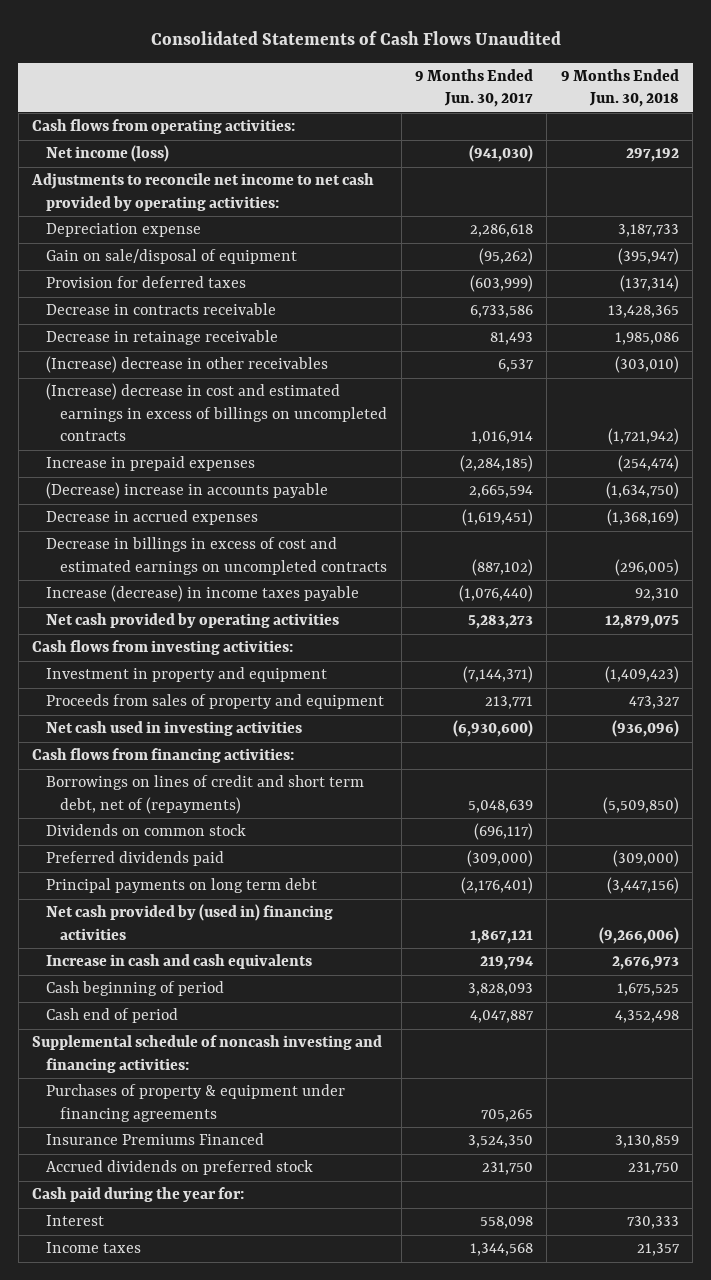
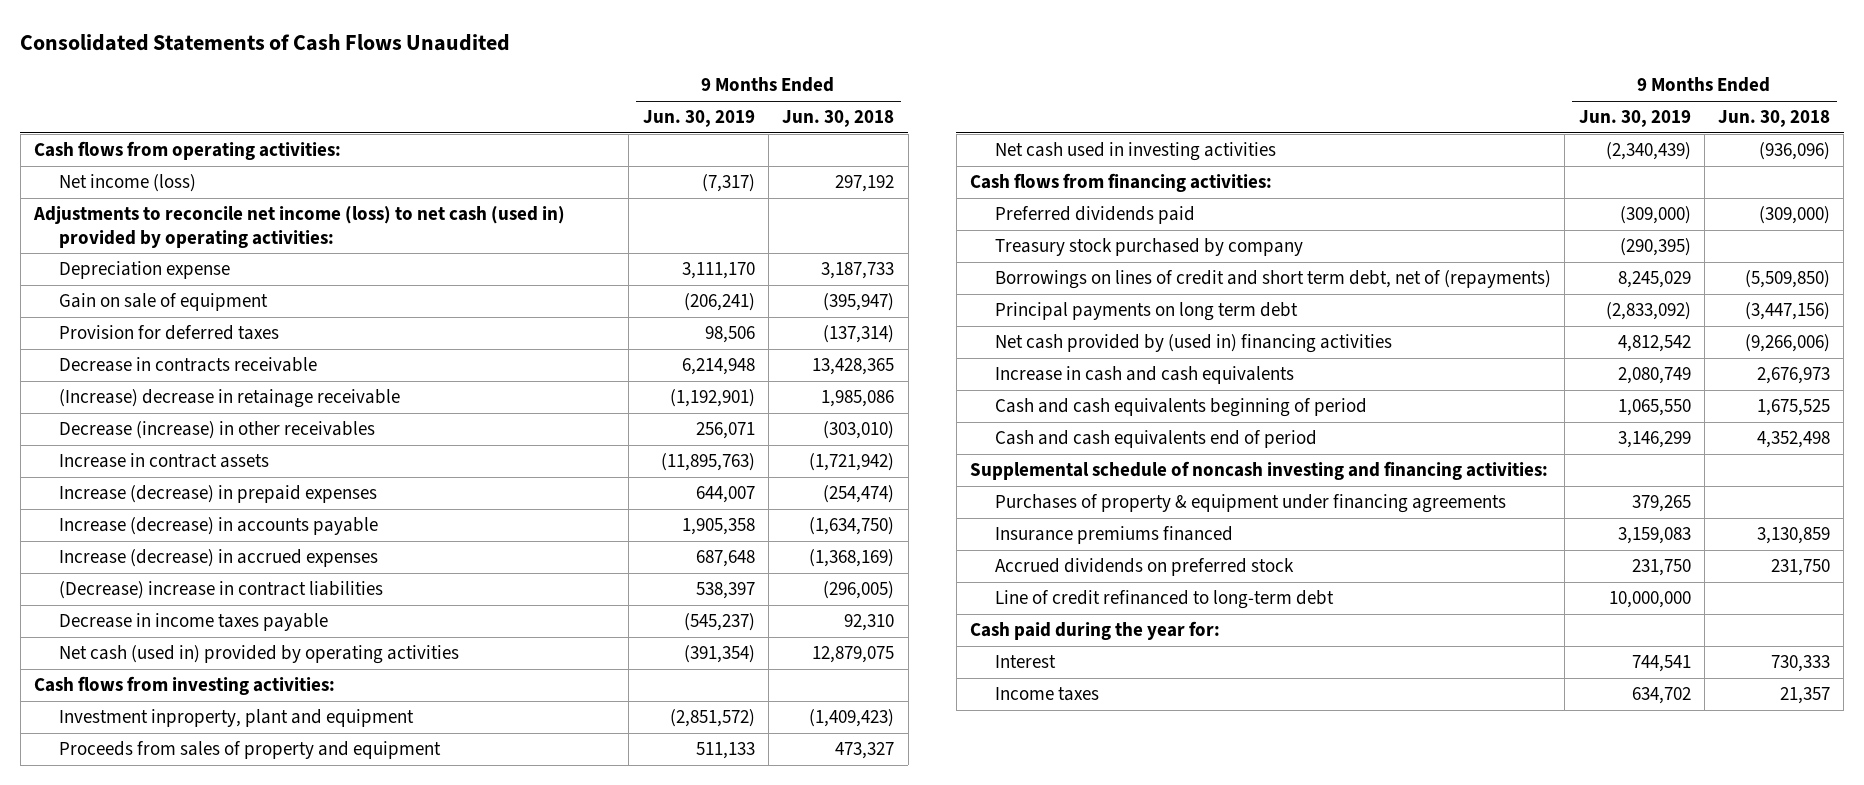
- | 9 Months Ended Jun. 30, 2017 | 9 Months Ended Jun. 30, 2018
+ | 9 Months Ended Jun. 30, 2019 | 9 Months Ended Jun. 30, 2018
- Adjustments to reconcile net income to net cash provided by operating activities:
+ Adjustments to reconcile net income (loss) to net cash (used in) provided by operating activities:
- Gain on sale/disposal of equipment | (95,262) | (395,947)
+ Gain on sale of equipment | (206,241) | (395,947)
- Decrease in retainage receivable | 81,493 | 1,985,086
- (Increase) decrease in other receivables | 6,537 | (303,010)
- (Increase) decrease in cost and estimated earnings in excess of billings on uncompleted contracts | 1,016,914 | (1,721,942)
- Increase in prepaid expenses | (2,284,185) | (254,474)
- (Decrease) increase in accounts payable | 2,665,594 | (1,634,750)
- Decrease in accrued expenses | (1,619,451) | (1,368,169)
- Decrease in billings in excess of cost and estimated earnings on uncompleted contracts | (887,102) | (296,005)
- Increase (decrease) in income taxes payable | (1,076,440) | 92,310
- Net cash provided by operating activities | 5,283,273 | 12,879,075
+ (Increase) decrease in retainage receivable | (1,192,901) | 1,985,086
+ Decrease (increase) in other receivables | 256,071 | (303,010)
+ Increase in contract assets | (11,895,763) | (1,721,942)
+ Increase (decrease) in prepaid expenses | 644,007 | (254,474)
+ Increase (decrease) in accounts payable | 1,905,358 | (1,634,750)
+ Increase (decrease) in accrued expenses | 687,648 | (1,368,169)
+ (Decrease) increase in contract liabilities | 538,397 | (296,005)
+ Decrease in income taxes payable | (545,237) | 92,310
+ Net cash (used in) provided by operating activities | (391,354) | 12,879,075
- Investment in property and equipment | (7,144,371) | (1,409,423)
+ Investment inproperty, plant and equipment | (2,851,572) | (1,409,423)
- Dividends on common stock | (696,117) |
+ Treasury stock purchased by company | (290,395) |
moved down: Borrowings on lines of credit and short term debt, net of (repayments) | 8,245,029 | (5,509,850)
- Cash beginning of period | 3,828,093 | 1,675,525
- Cash end of period | 4,047,887 | 4,352,498
+ Cash and cash equivalents beginning of period | 1,065,550 | 1,675,525
+ Cash and cash equivalents end of period | 3,146,299 | 4,352,498
- Insurance Premiums Financed | 3,524,350 | 3,130,859
+ Insurance premiums financed | 3,159,083 | 3,130,859
+ Line of credit refinanced to long-term debt | 10,000,000 |

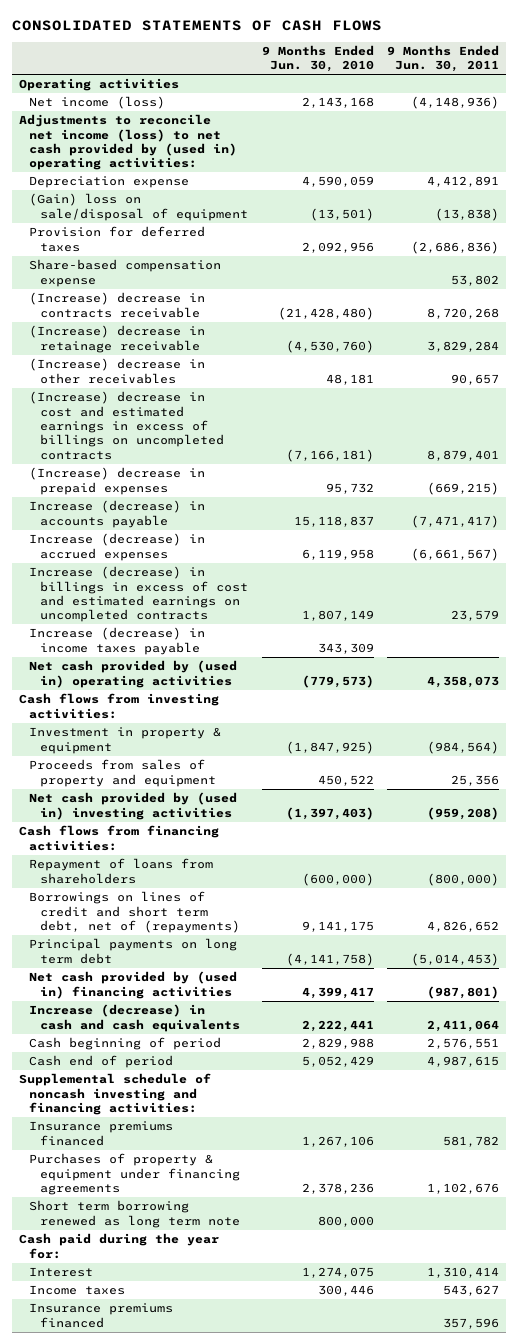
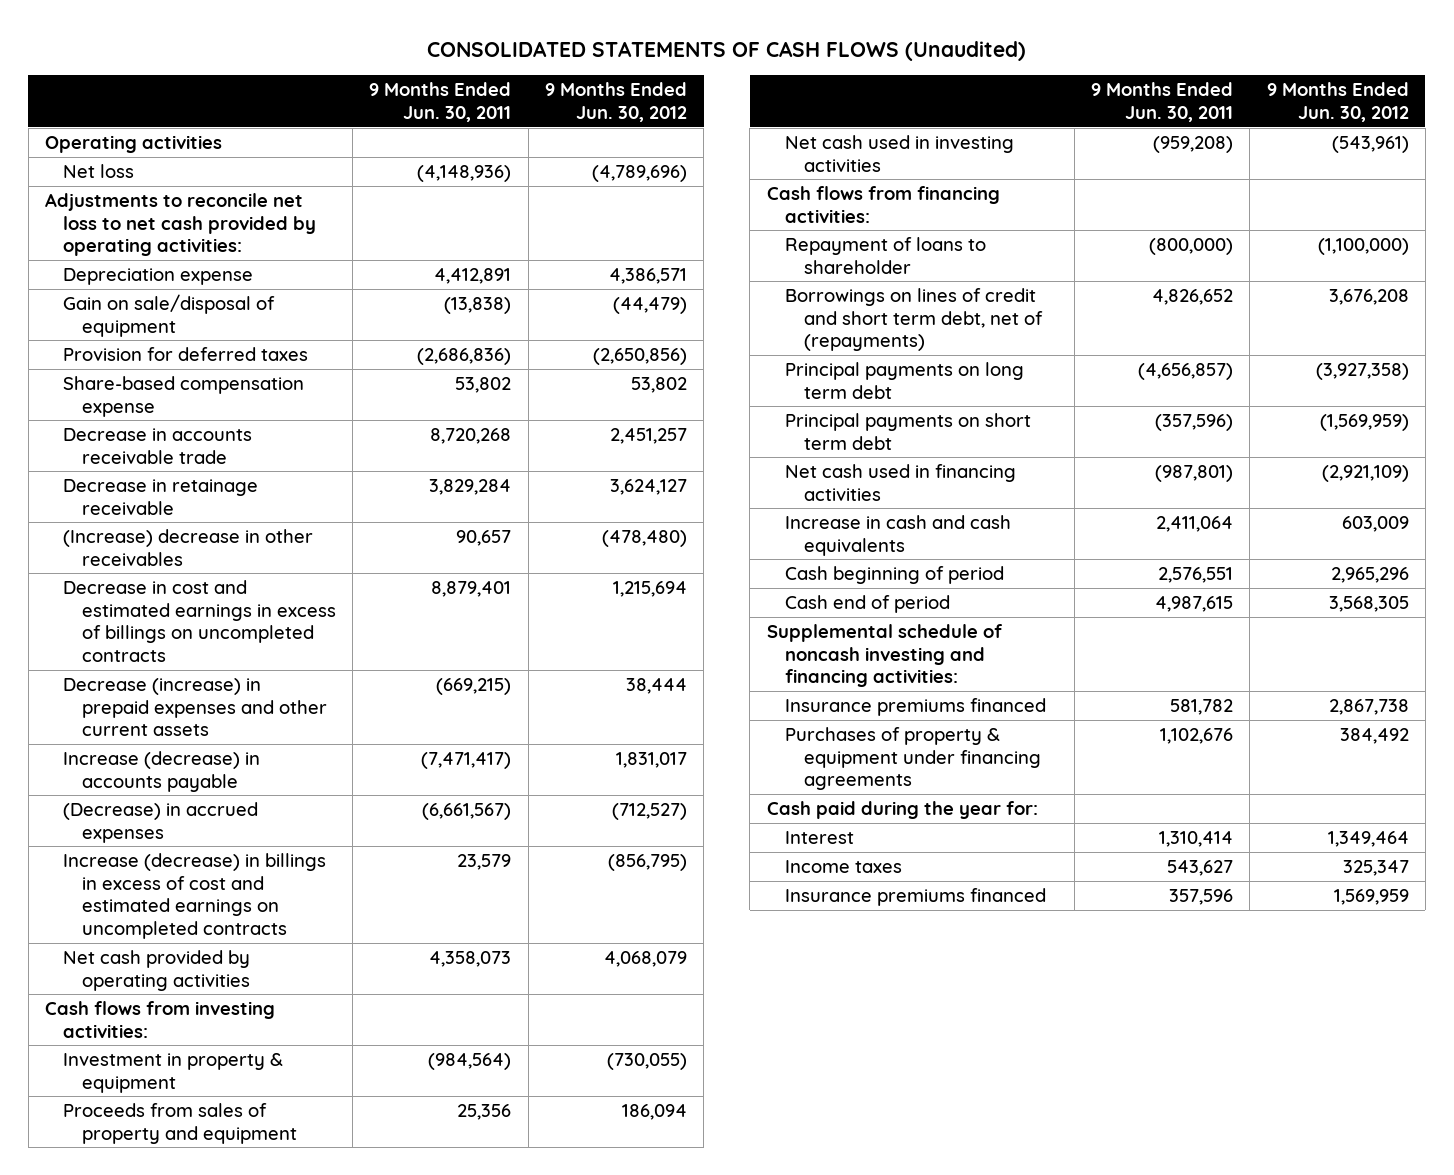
- CONSOLIDATED STATEMENTS OF CASH FLOWS
+ CONSOLIDATED STATEMENTS OF CASH FLOWS (Unaudited)
- | 9 Months Ended Jun. 30, 2010 | 9 Months Ended Jun. 30, 2011
+ | 9 Months Ended Jun. 30, 2011 | 9 Months Ended Jun. 30, 2012
- Net income (loss) | 2,143,168 | (4,148,936)
- Adjustments to reconcile net income (loss) to net cash provided by (used in) operating activities:
+ Net loss | (4,148,936) | (4,789,696)
+ Adjustments to reconcile net loss to net cash provided by operating activities:
- (Gain) loss on sale/disposal of equipment | (13,501) | (13,838)
+ Gain on sale/disposal of equipment | (13,838) | (44,479)
- (Increase) decrease in contracts receivable | (21,428,480) | 8,720,268
- (Increase) decrease in retainage receivable | (4,530,760) | 3,829,284
+ Decrease in accounts receivable trade | 8,720,268 | 2,451,257
+ Decrease in retainage receivable | 3,829,284 | 3,624,127
- (Increase) decrease in cost and estimated earnings in excess of billings on uncompleted contracts | (7,166,181) | 8,879,401
- (Increase) decrease in prepaid expenses | 95,732 | (669,215)
+ Decrease in cost and estimated earnings in excess of billings on uncompleted contracts | 8,879,401 | 1,215,694
+ Decrease (increase) in prepaid expenses and other current assets | (669,215) | 38,444
- Increase (decrease) in accrued expenses | 6,119,958 | (6,661,567)
+ (Decrease) in accrued expenses | (6,661,567) | (712,527)
- Increase (decrease) in income taxes payable | 343,309 |
- Net cash provided by (used in) operating activities | (779,573) | 4,358,073
+ Net cash provided by operating activities | 4,358,073 | 4,068,079
- Net cash provided by (used in) investing activities | (1,397,403) | (959,208)
+ Net cash used in investing activities | (959,208) | (543,961)
- Repayment of loans from shareholders | (600,000) | (800,000)
+ Repayment of loans to shareholder | (800,000) | (1,100,000)
- Principal payments on long term debt | (4,141,758) | (5,014,453)
- Net cash provided by (used in) financing activities | 4,399,417 | (987,801)
- Increase (decrease) in cash and cash equivalents | 2,222,441 | 2,411,064
+ Principal payments on long term debt | (4,656,857) | (3,927,358)
+ Principal payments on short term debt | (357,596) | (1,569,959)
+ Net cash used in financing activities | (987,801) | (2,921,109)
+ Increase in cash and cash equivalents | 2,411,064 | 603,009
- Short term borrowing renewed as long term note | 800,000 |

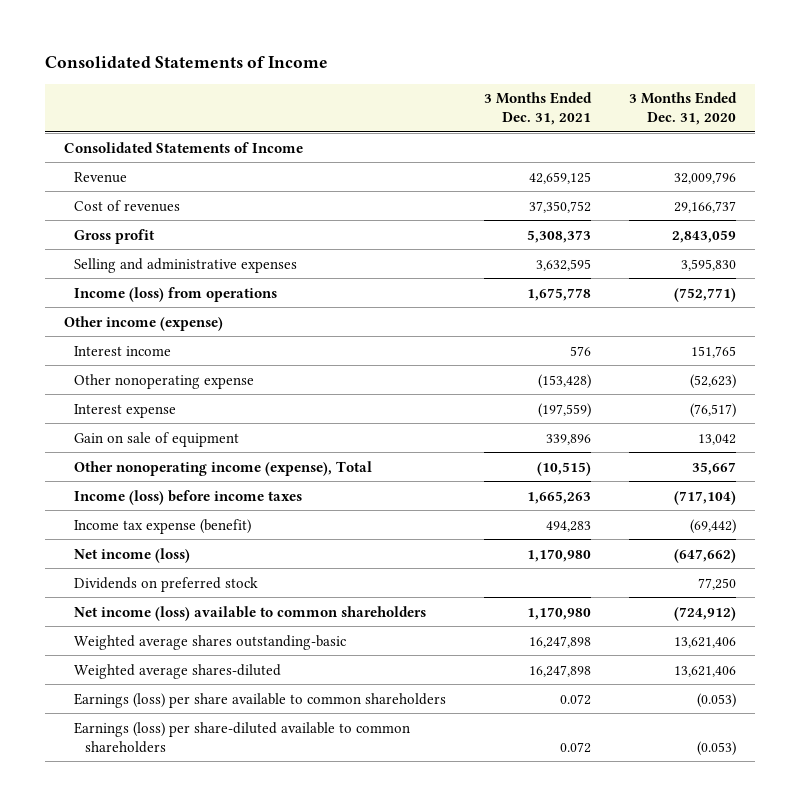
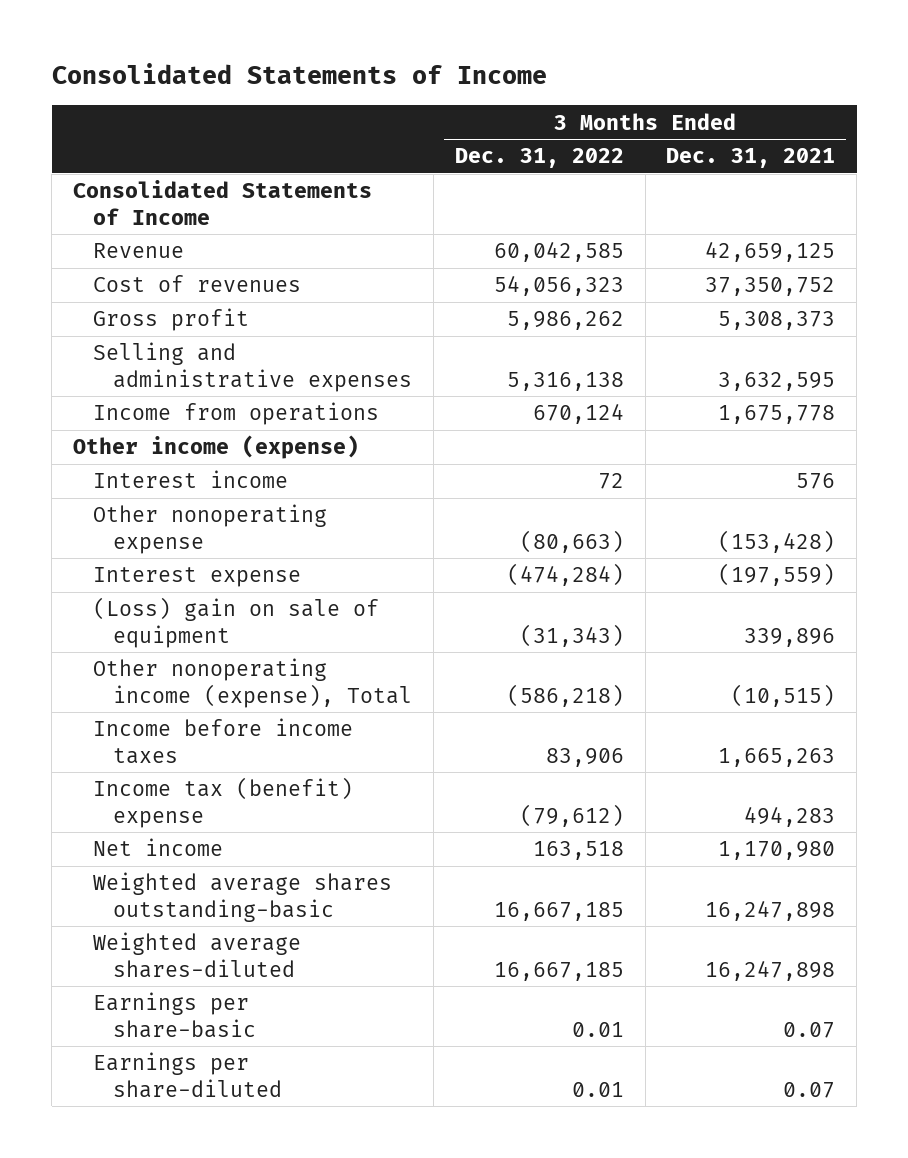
- | 3 Months Ended Dec. 31, 2021 | 3 Months Ended Dec. 31, 2020
+ | 3 Months Ended Dec. 31, 2022 | 3 Months Ended Dec. 31, 2021
- Income (loss) from operations | 1,675,778 | (752,771)
+ Income from operations | 670,124 | 1,675,778
- Gain on sale of equipment | 339,896 | 13,042
+ (Loss) gain on sale of equipment | (31,343) | 339,896
- Income (loss) before income taxes | 1,665,263 | (717,104)
- Income tax expense (benefit) | 494,283 | (69,442)
- Net income (loss) | 1,170,980 | (647,662)
- Dividends on preferred stock | | 77,250
- Net income (loss) available to common shareholders | 1,170,980 | (724,912)
+ Income before income taxes | 83,906 | 1,665,263
+ Income tax (benefit) expense | (79,612) | 494,283
+ Net income | 163,518 | 1,170,980
- Earnings (loss) per share available to common shareholders | 0.072 | (0.053)
- Earnings (loss) per share-diluted available to common shareholders | 0.072 | (0.053)
+ Earnings per share-basic | 0.01 | 0.07
+ Earnings per share-diluted | 0.01 | 0.07

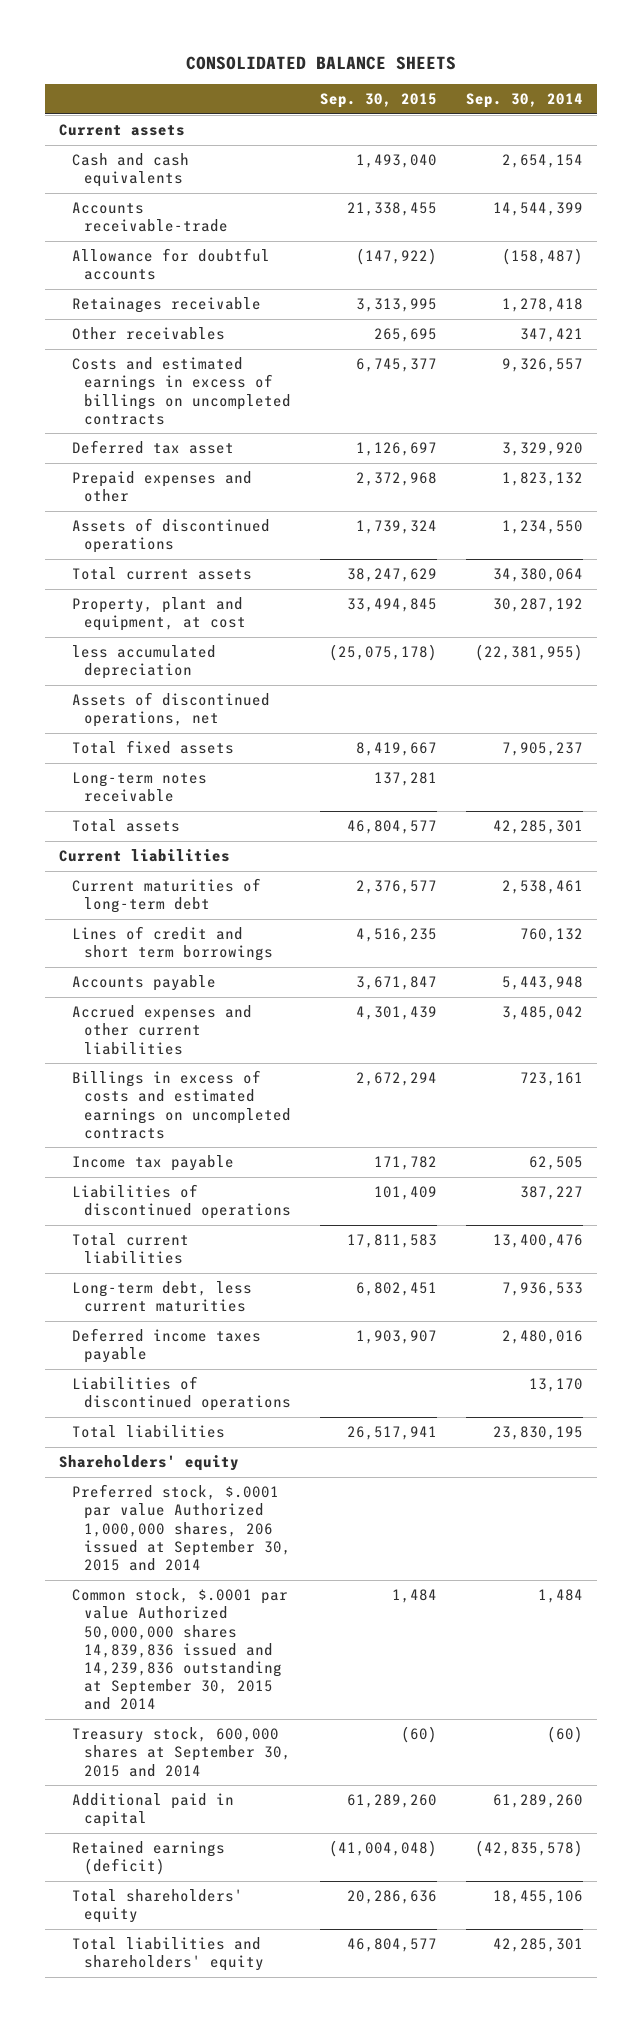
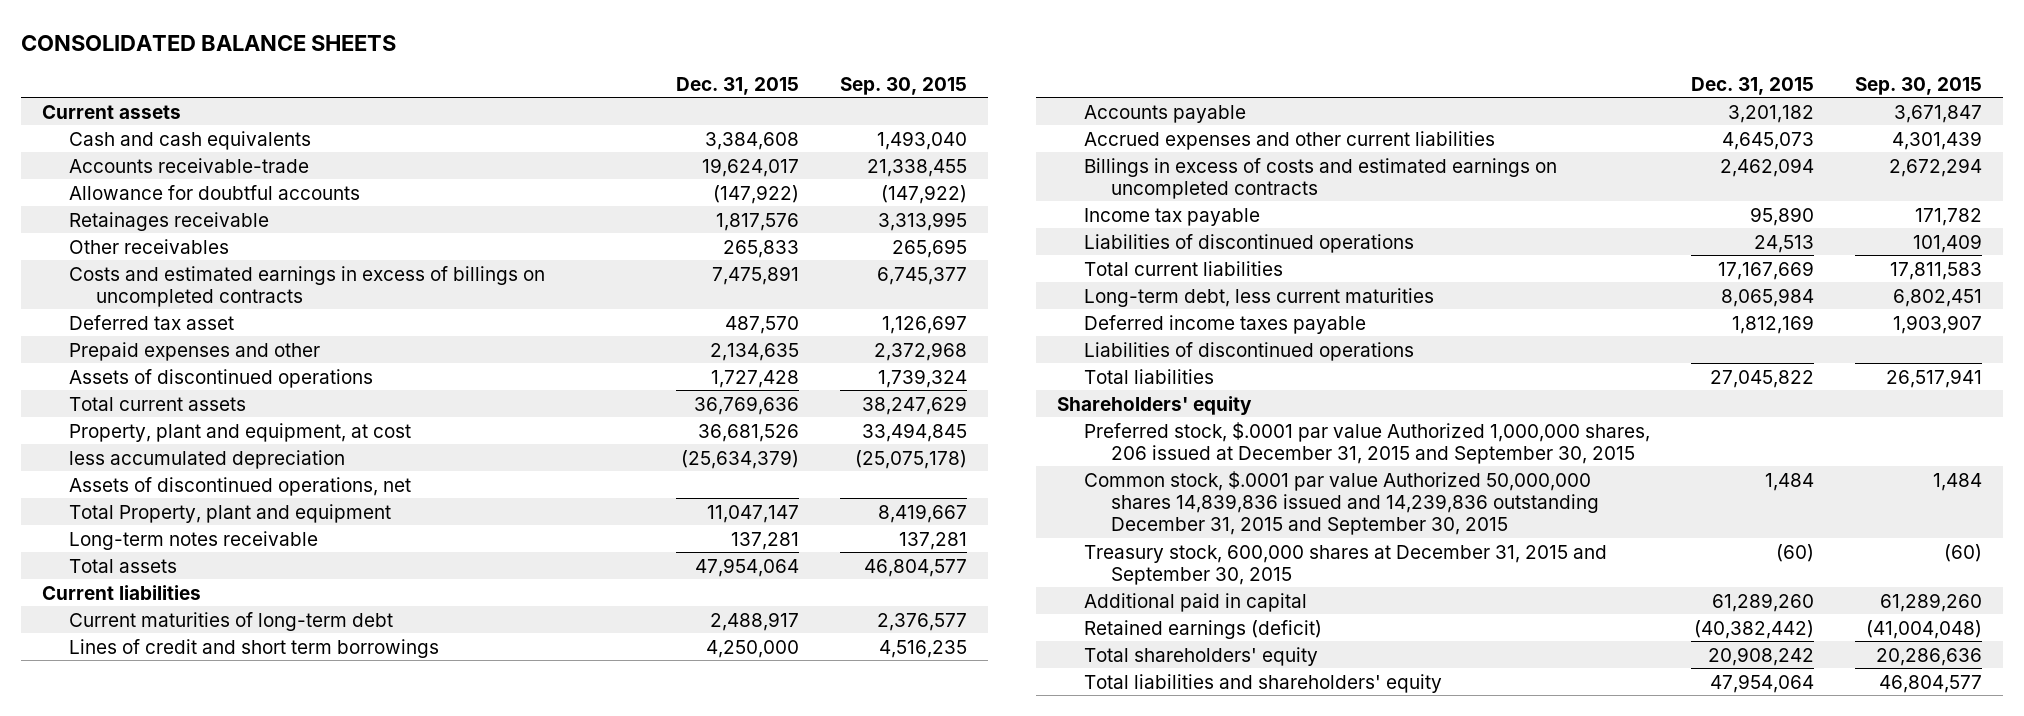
- | Sep. 30, 2015 | Sep. 30, 2014
+ | Dec. 31, 2015 | Sep. 30, 2015
- Total fixed assets | 8,419,667 | 7,905,237
+ Total Property, plant and equipment | 11,047,147 | 8,419,667
- Preferred stock, $.0001 par value Authorized 1,000,000 shares, 206 issued at September 30, 2015 and 2014
- Common stock, $.0001 par value Authorized 50,000,000 shares 14,839,836 issued and 14,239,836 outstanding at September 30, 2015 and 2014 | 1,484 | 1,484
- Treasury stock, 600,000 shares at September 30, 2015 and 2014 | (60) | (60)
+ Preferred stock, $.0001 par value Authorized 1,000,000 shares, 206 issued at December 31, 2015 and September 30, 2015
+ Common stock, $.0001 par value Authorized 50,000,000 shares 14,839,836 issued and 14,239,836 outstanding December 31, 2015 and September 30, 2015 | 1,484 | 1,484
+ Treasury stock, 600,000 shares at December 31, 2015 and September 30, 2015 | (60) | (60)

